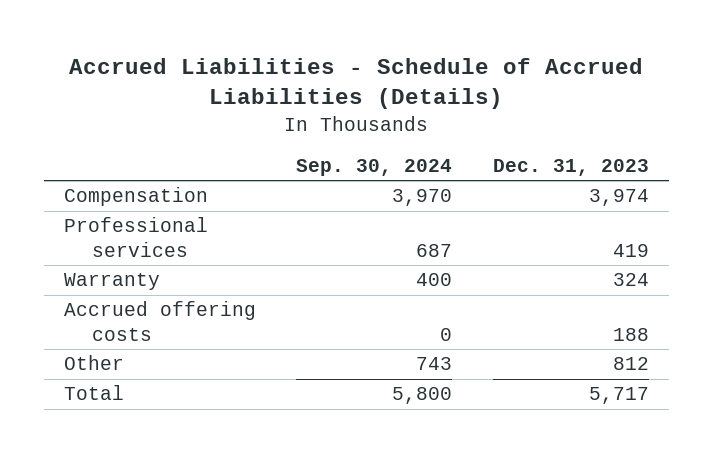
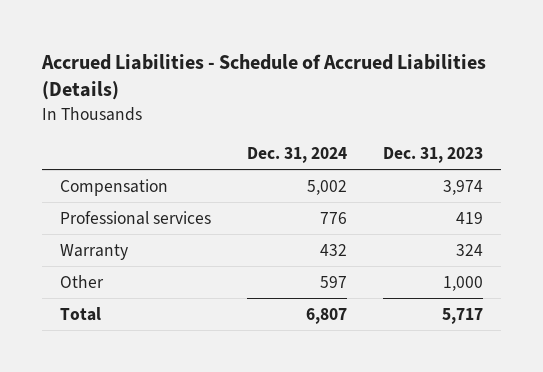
- | Sep. 30, 2024 | Dec. 31, 2023
+ | Dec. 31, 2024 | Dec. 31, 2023
- Accrued offering costs | 0 | 188
- Other | 743 | 812
+ Other | 597 | 1,000

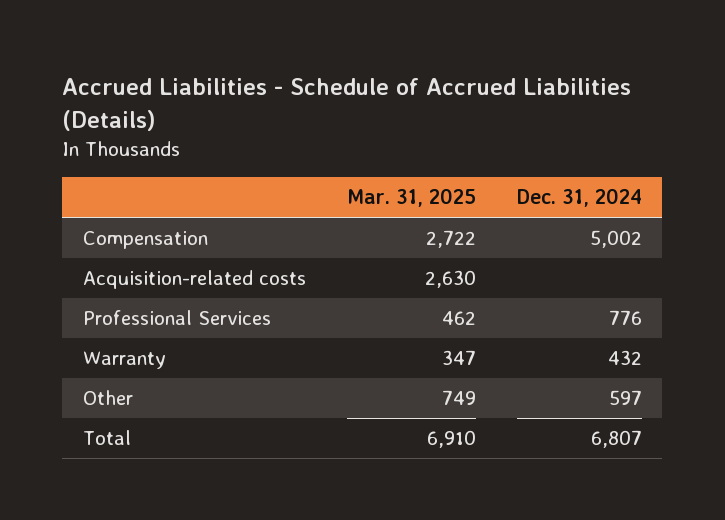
- | Dec. 31, 2024 | Dec. 31, 2023
+ | Mar. 31, 2025 | Dec. 31, 2024
- Professional services | 776 | 419
+ Acquisition-related costs | 2,630 |
+ Professional Services | 462 | 776

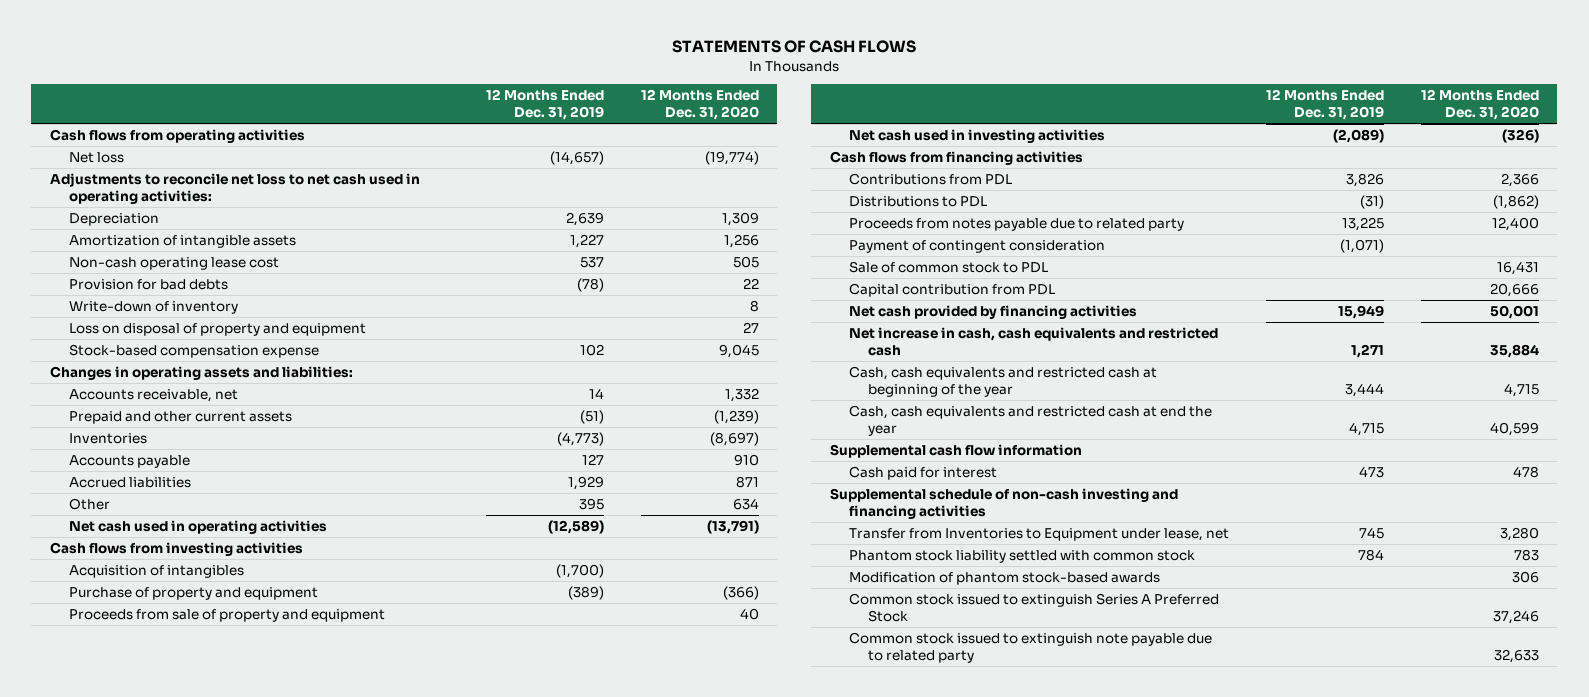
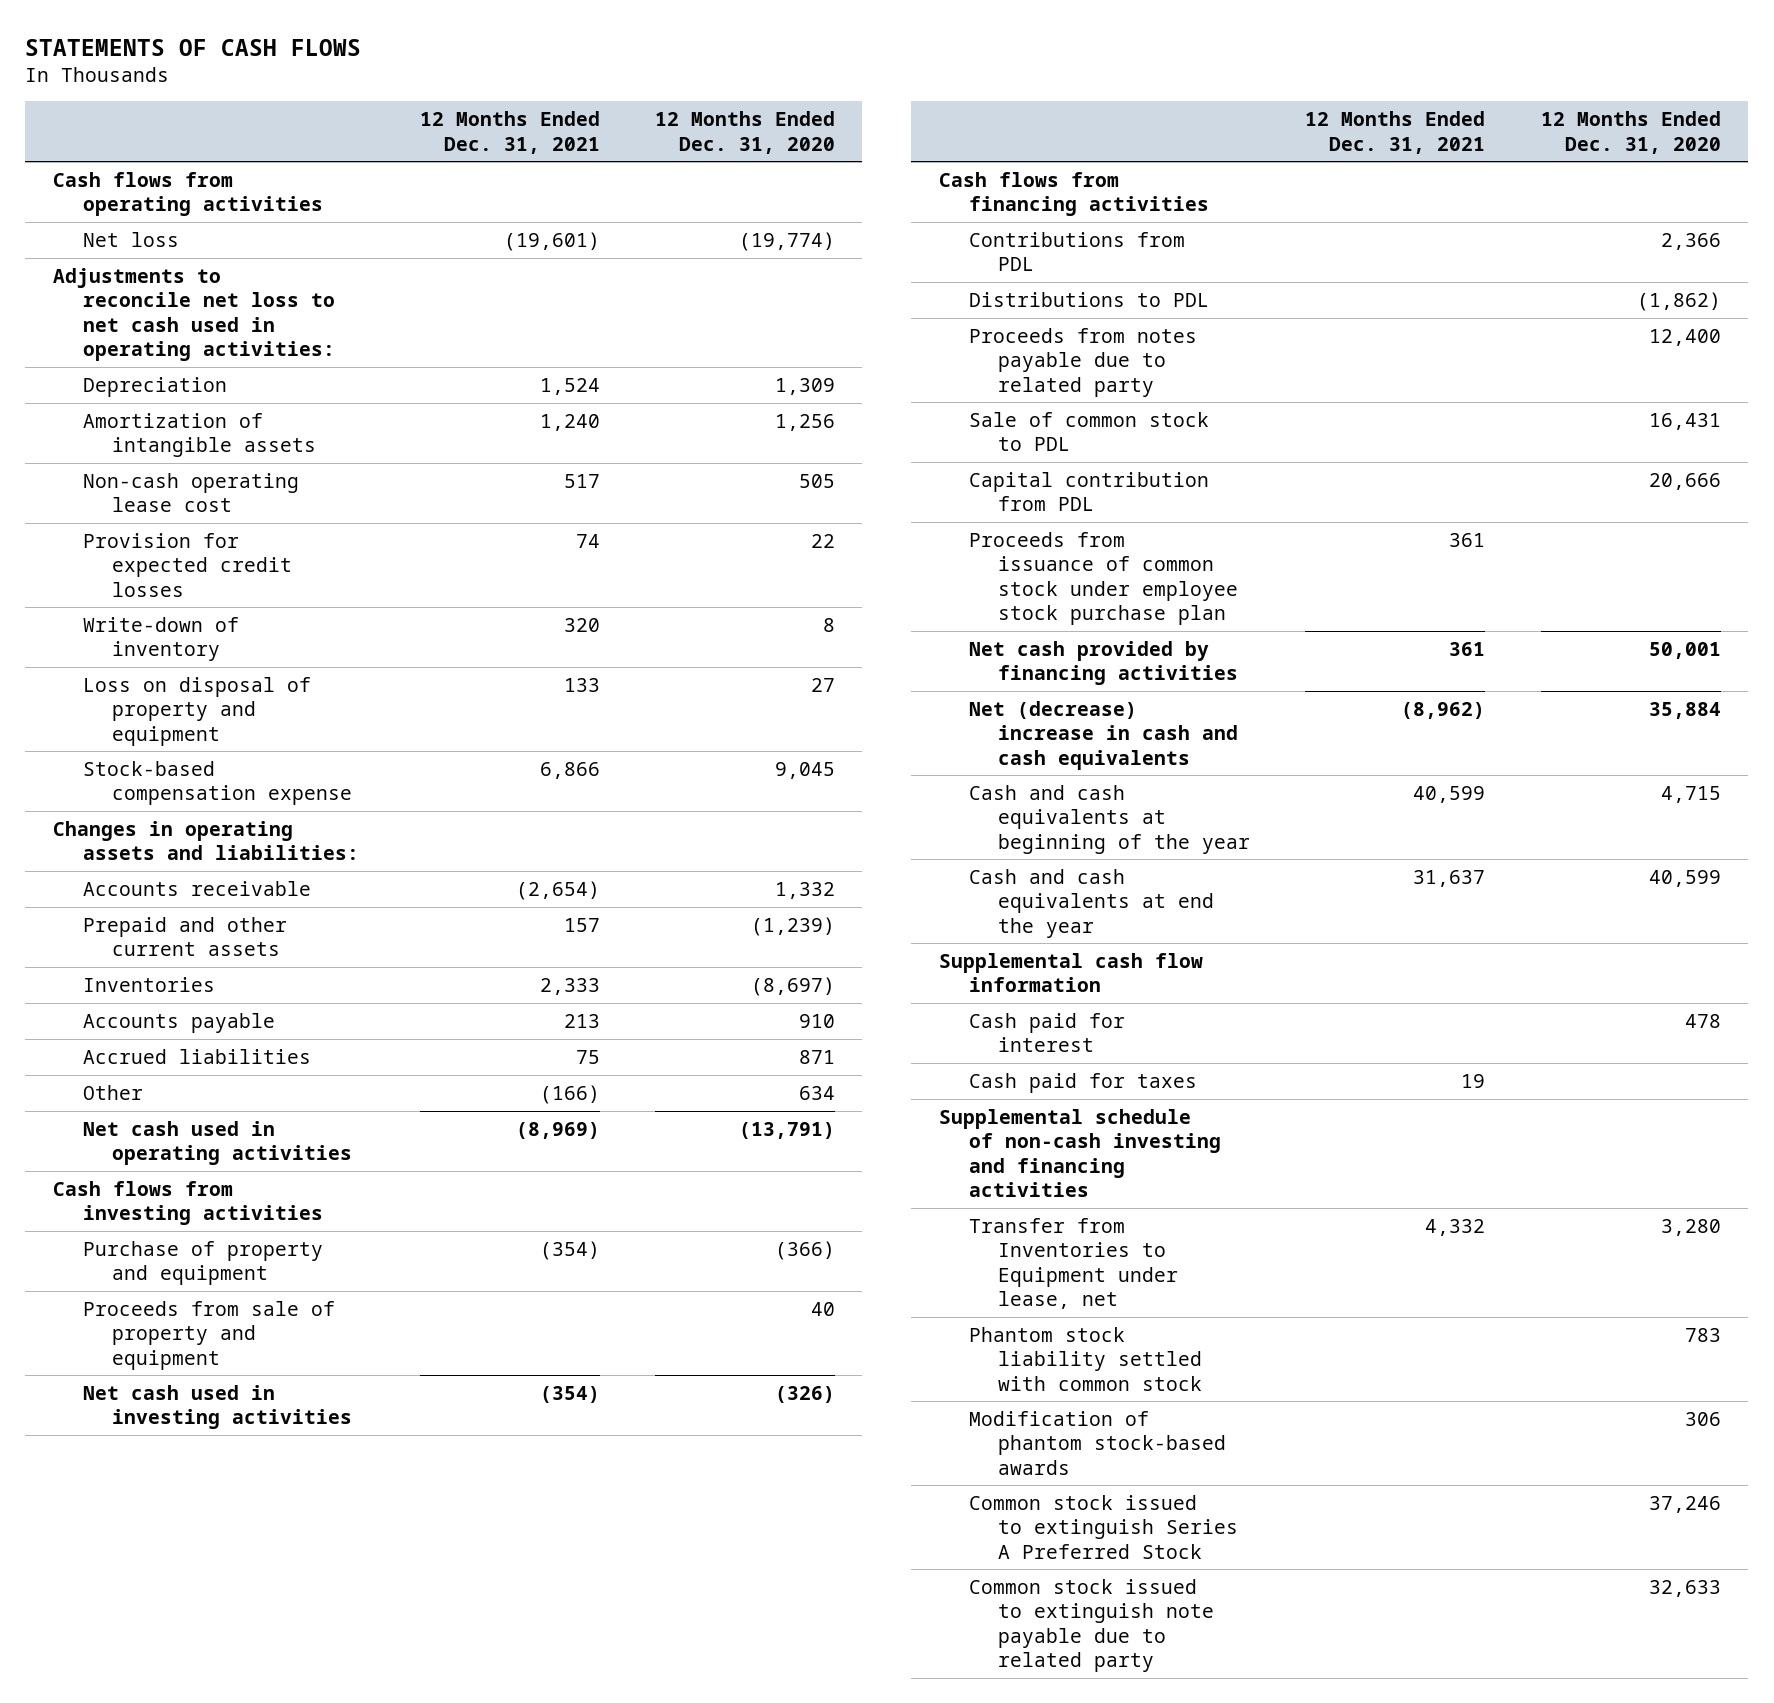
- | 12 Months Ended Dec. 31, 2019 | 12 Months Ended Dec. 31, 2020
+ | 12 Months Ended Dec. 31, 2021 | 12 Months Ended Dec. 31, 2020
- Provision for bad debts | (78) | 22
+ Provision for expected credit losses | 74 | 22
- Accounts receivable, net | 14 | 1,332
+ Accounts receivable | (2,654) | 1,332
- Acquisition of intangibles | (1,700) |
- Payment of contingent consideration | (1,071) |
+ Proceeds from issuance of common stock under employee stock purchase plan | 361 |
- Net increase in cash, cash equivalents and restricted cash | 1,271 | 35,884
- Cash, cash equivalents and restricted cash at beginning of the year | 3,444 | 4,715
- Cash, cash equivalents and restricted cash at end the year | 4,715 | 40,599
+ Net (decrease) increase in cash and cash equivalents | (8,962) | 35,884
+ Cash and cash equivalents at beginning of the year | 40,599 | 4,715
+ Cash and cash equivalents at end the year | 31,637 | 40,599
+ Cash paid for taxes | 19 |

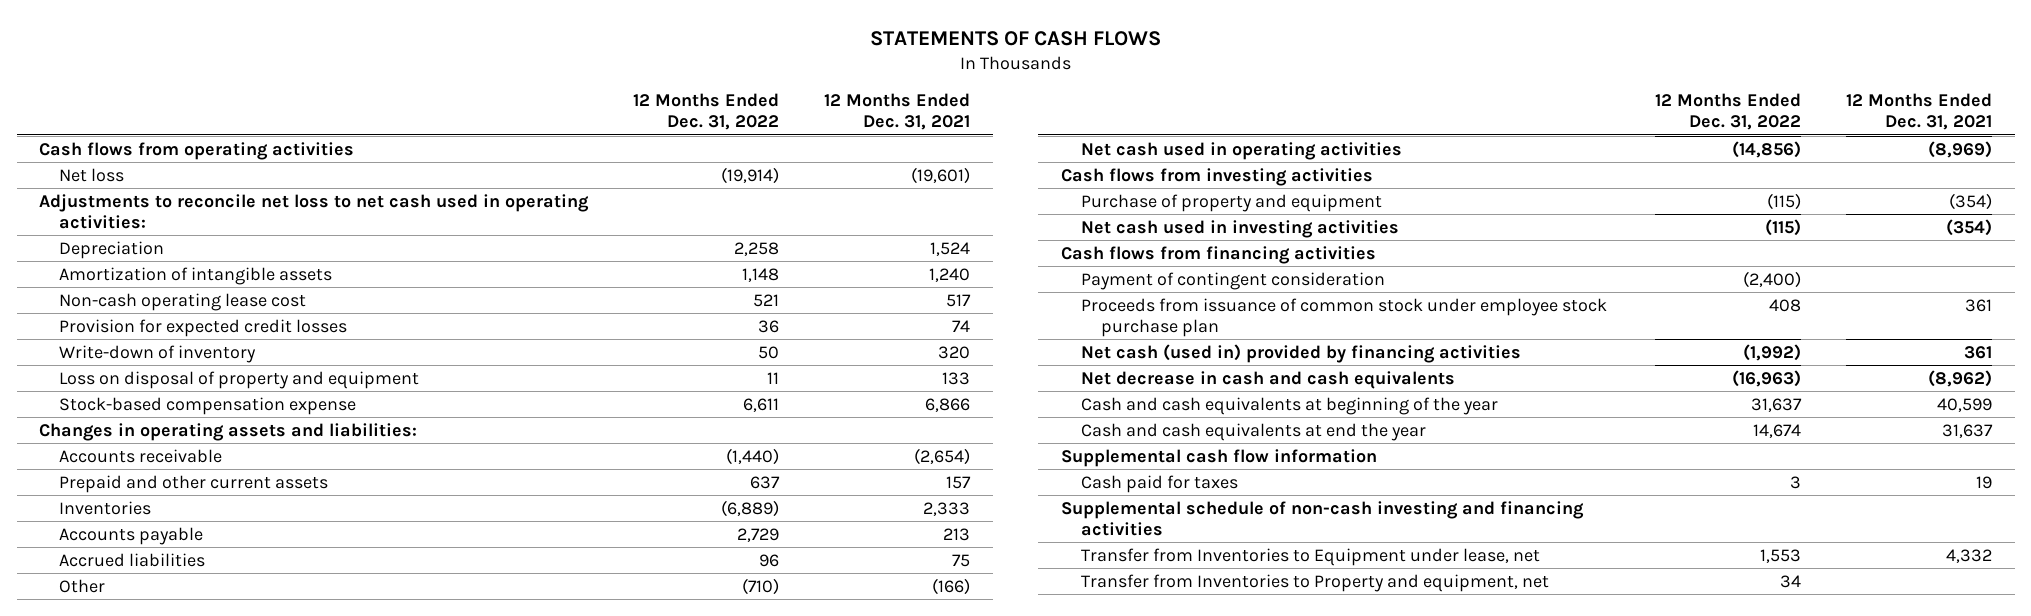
- | 12 Months Ended Dec. 31, 2021 | 12 Months Ended Dec. 31, 2020
+ | 12 Months Ended Dec. 31, 2022 | 12 Months Ended Dec. 31, 2021
- Proceeds from sale of property and equipment | | 40
- Contributions from PDL | | 2,366
- Distributions to PDL | | (1,862)
- Proceeds from notes payable due to related party | | 12,400
- Sale of common stock to PDL | | 16,431
- Capital contribution from PDL | | 20,666
+ Payment of contingent consideration | (2,400) |
- Net cash provided by financing activities | 361 | 50,001
- Net (decrease) increase in cash and cash equivalents | (8,962) | 35,884
+ Net cash (used in) provided by financing activities | (1,992) | 361
+ Net decrease in cash and cash equivalents | (16,963) | (8,962)
- Cash paid for interest | | 478
- Phantom stock liability settled with common stock | | 783
- Modification of phantom stock-based awards | | 306
- Common stock issued to extinguish Series A Preferred Stock | | 37,246
- Common stock issued to extinguish note payable due to related party | | 32,633
+ Transfer from Inventories to Property and equipment, net | 34 |

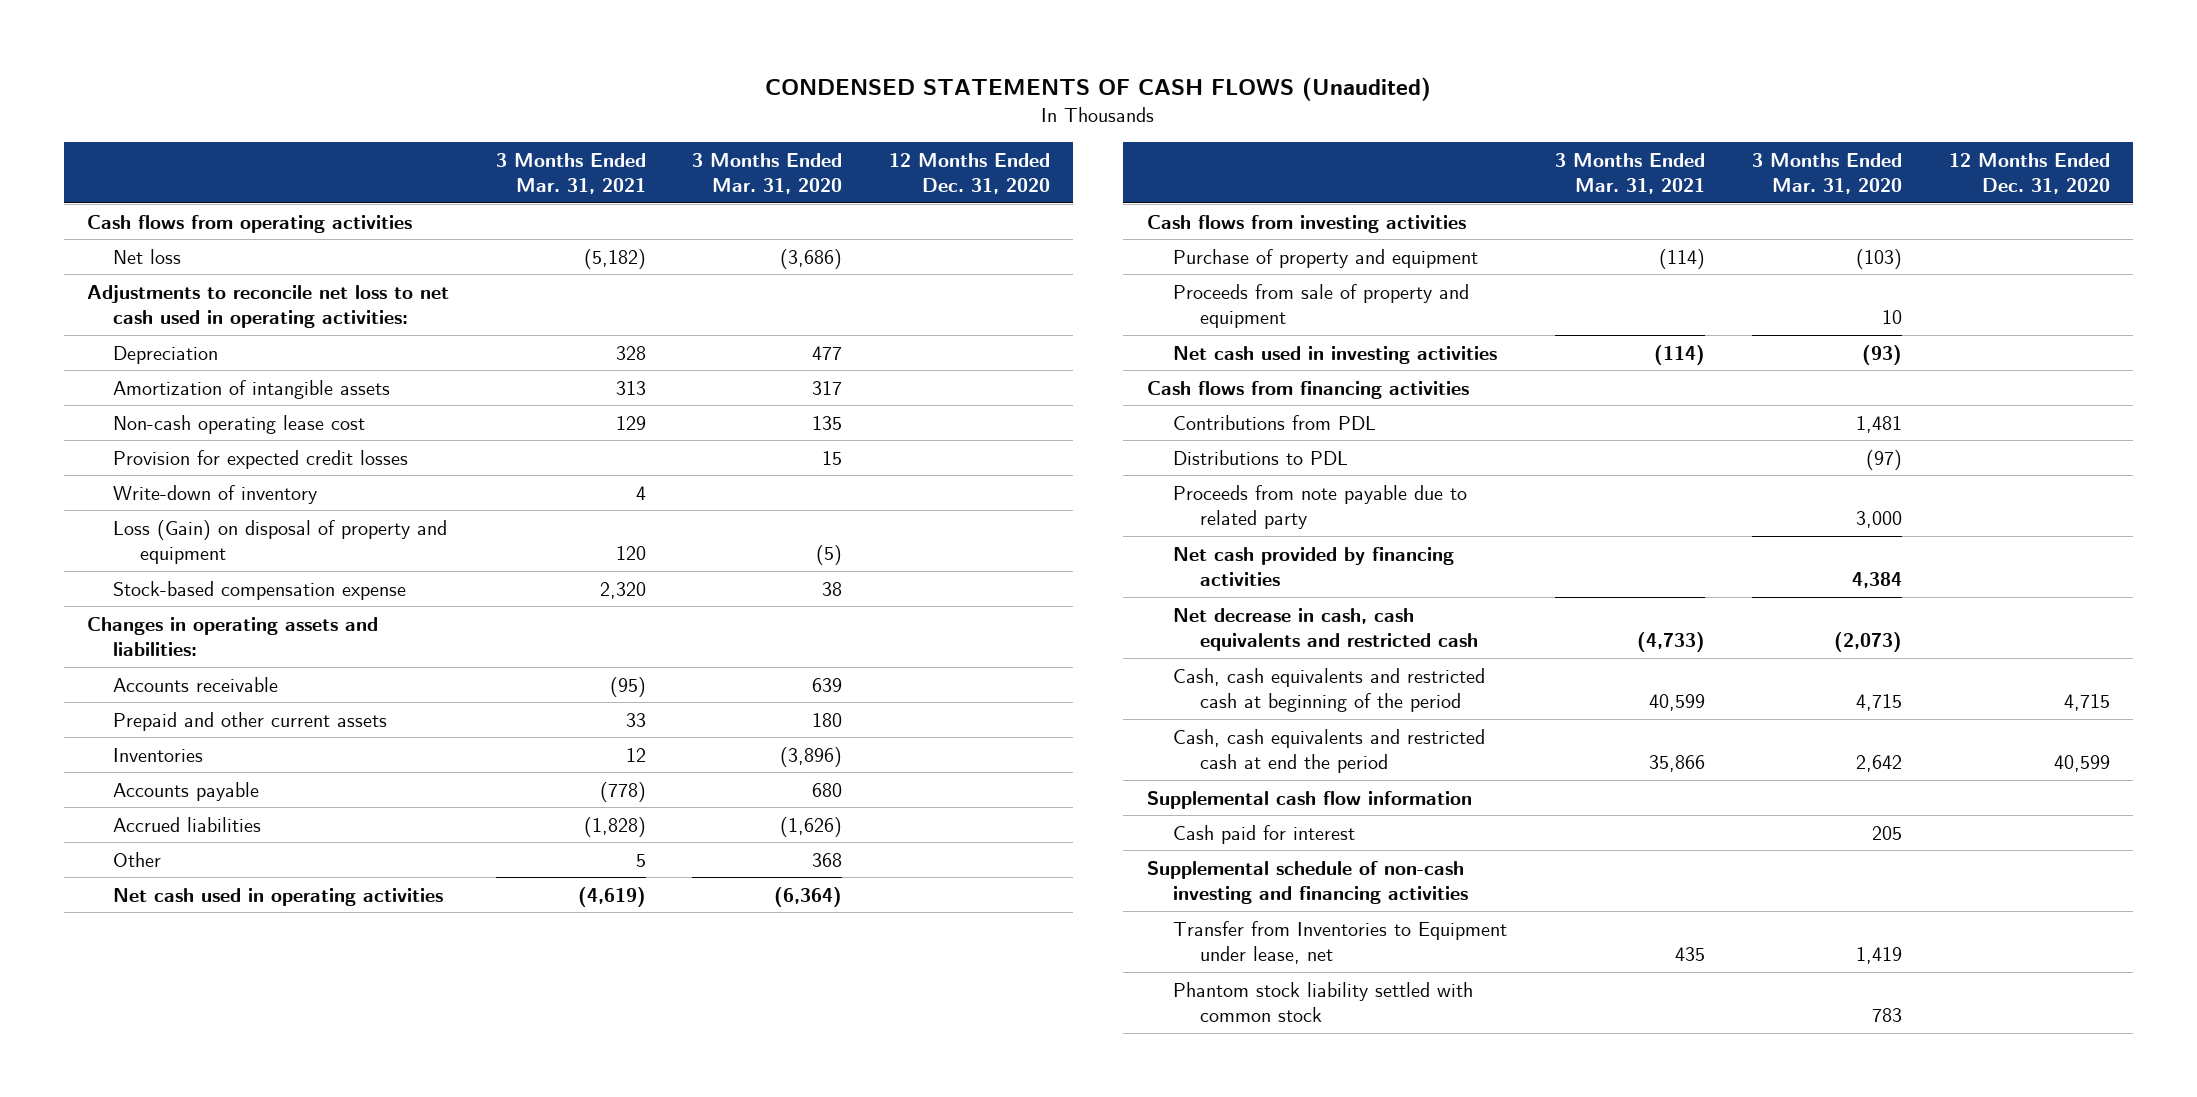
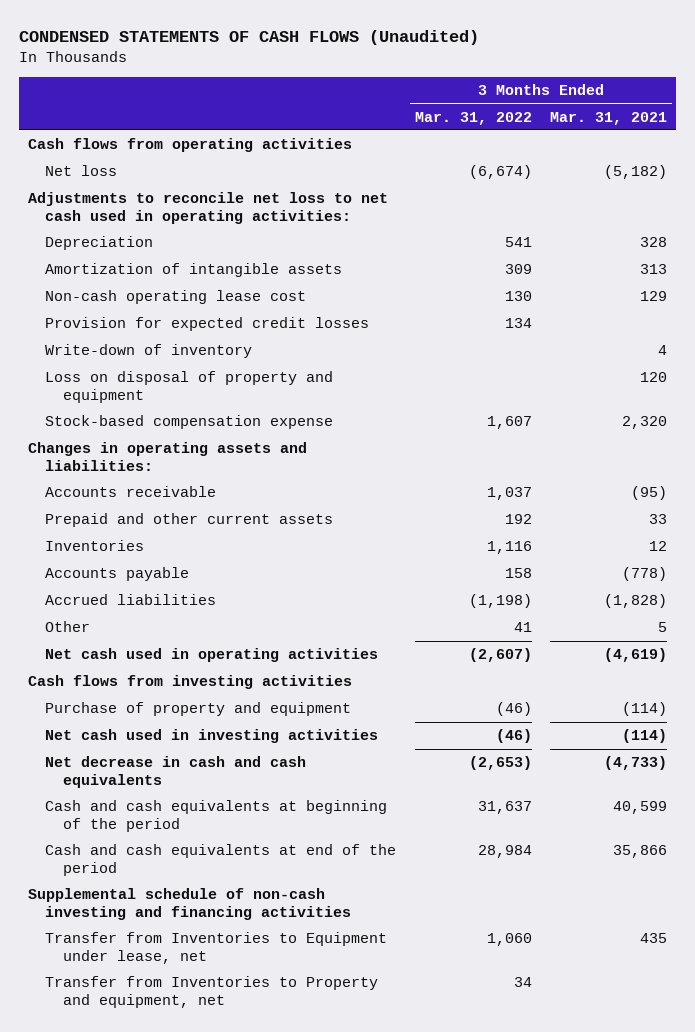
- | 3 Months Ended Mar. 31, 2021 | 3 Months Ended Mar. 31, 2020 | 12 Months Ended Dec. 31, 2020
+ | 3 Months Ended Mar. 31, 2022 | 3 Months Ended Mar. 31, 2021
- Loss (Gain) on disposal of property and equipment | 120 | (5) |
+ Loss on disposal of property and equipment | | 120
- Proceeds from sale of property and equipment | | 10 |
- Cash flows from financing activities
- Contributions from PDL | | 1,481 |
- Distributions to PDL | | (97) |
- Proceeds from note payable due to related party | | 3,000 |
- Net cash provided by financing activities | | 4,384 |
- Net decrease in cash, cash equivalents and restricted cash | (4,733) | (2,073) |
- Cash, cash equivalents and restricted cash at beginning of the period | 40,599 | 4,715 | 4,715
- Cash, cash equivalents and restricted cash at end the period | 35,866 | 2,642 | 40,599
- Supplemental cash flow information
- Cash paid for interest | | 205 |
+ Net decrease in cash and cash equivalents | (2,653) | (4,733)
+ Cash and cash equivalents at beginning of the period | 31,637 | 40,599
+ Cash and cash equivalents at end of the period | 28,984 | 35,866
- Phantom stock liability settled with common stock | | 783 |
+ Transfer from Inventories to Property and equipment, net | 34 |

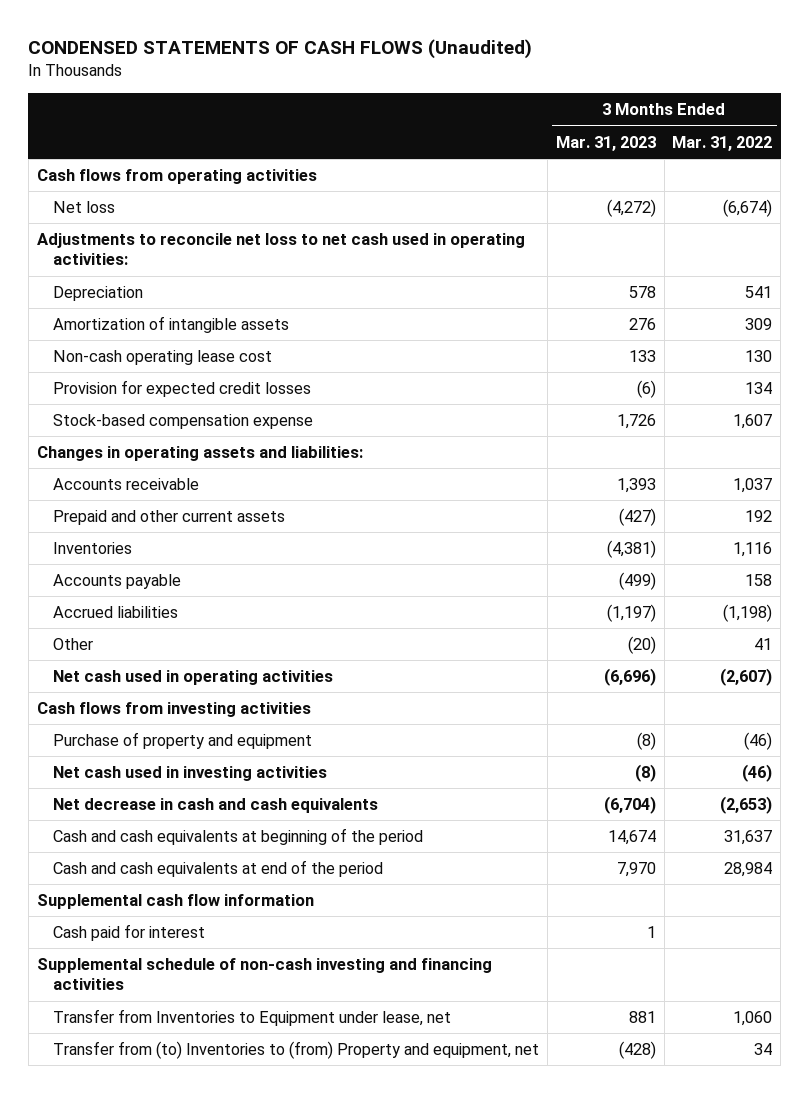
- | 3 Months Ended Mar. 31, 2022 | 3 Months Ended Mar. 31, 2021
+ | 3 Months Ended Mar. 31, 2023 | 3 Months Ended Mar. 31, 2022
- Write-down of inventory | | 4
- Loss on disposal of property and equipment | | 120
+ Supplemental cash flow information
+ Cash paid for interest | 1 |
- Transfer from Inventories to Property and equipment, net | 34 |
+ Transfer from (to) Inventories to (from) Property and equipment, net | (428) | 34

